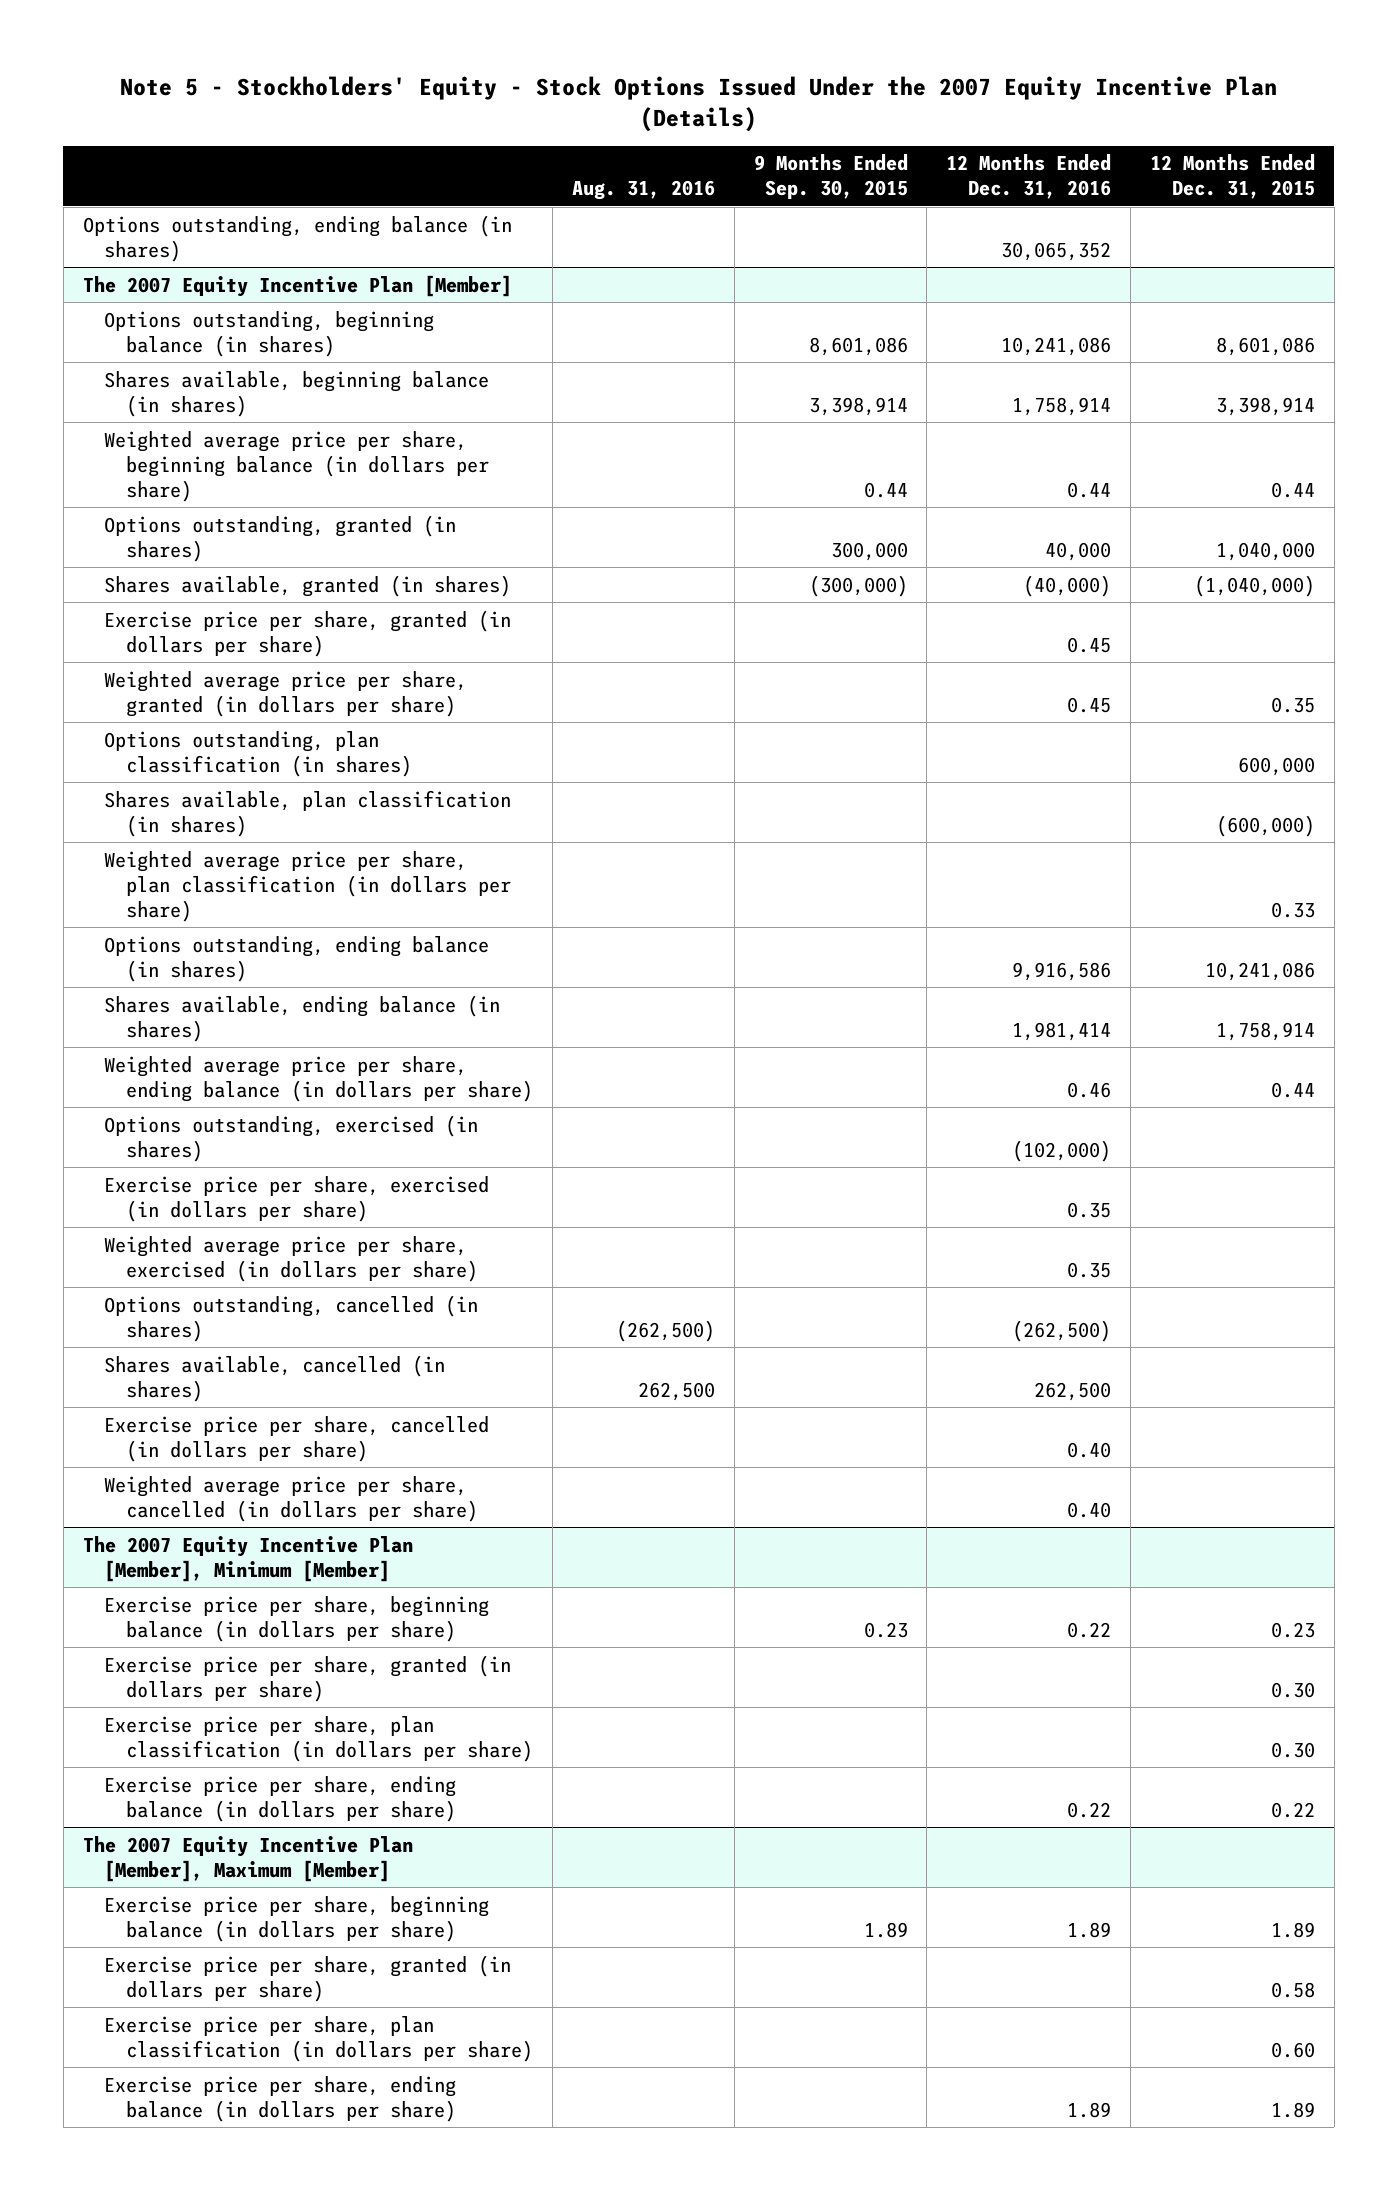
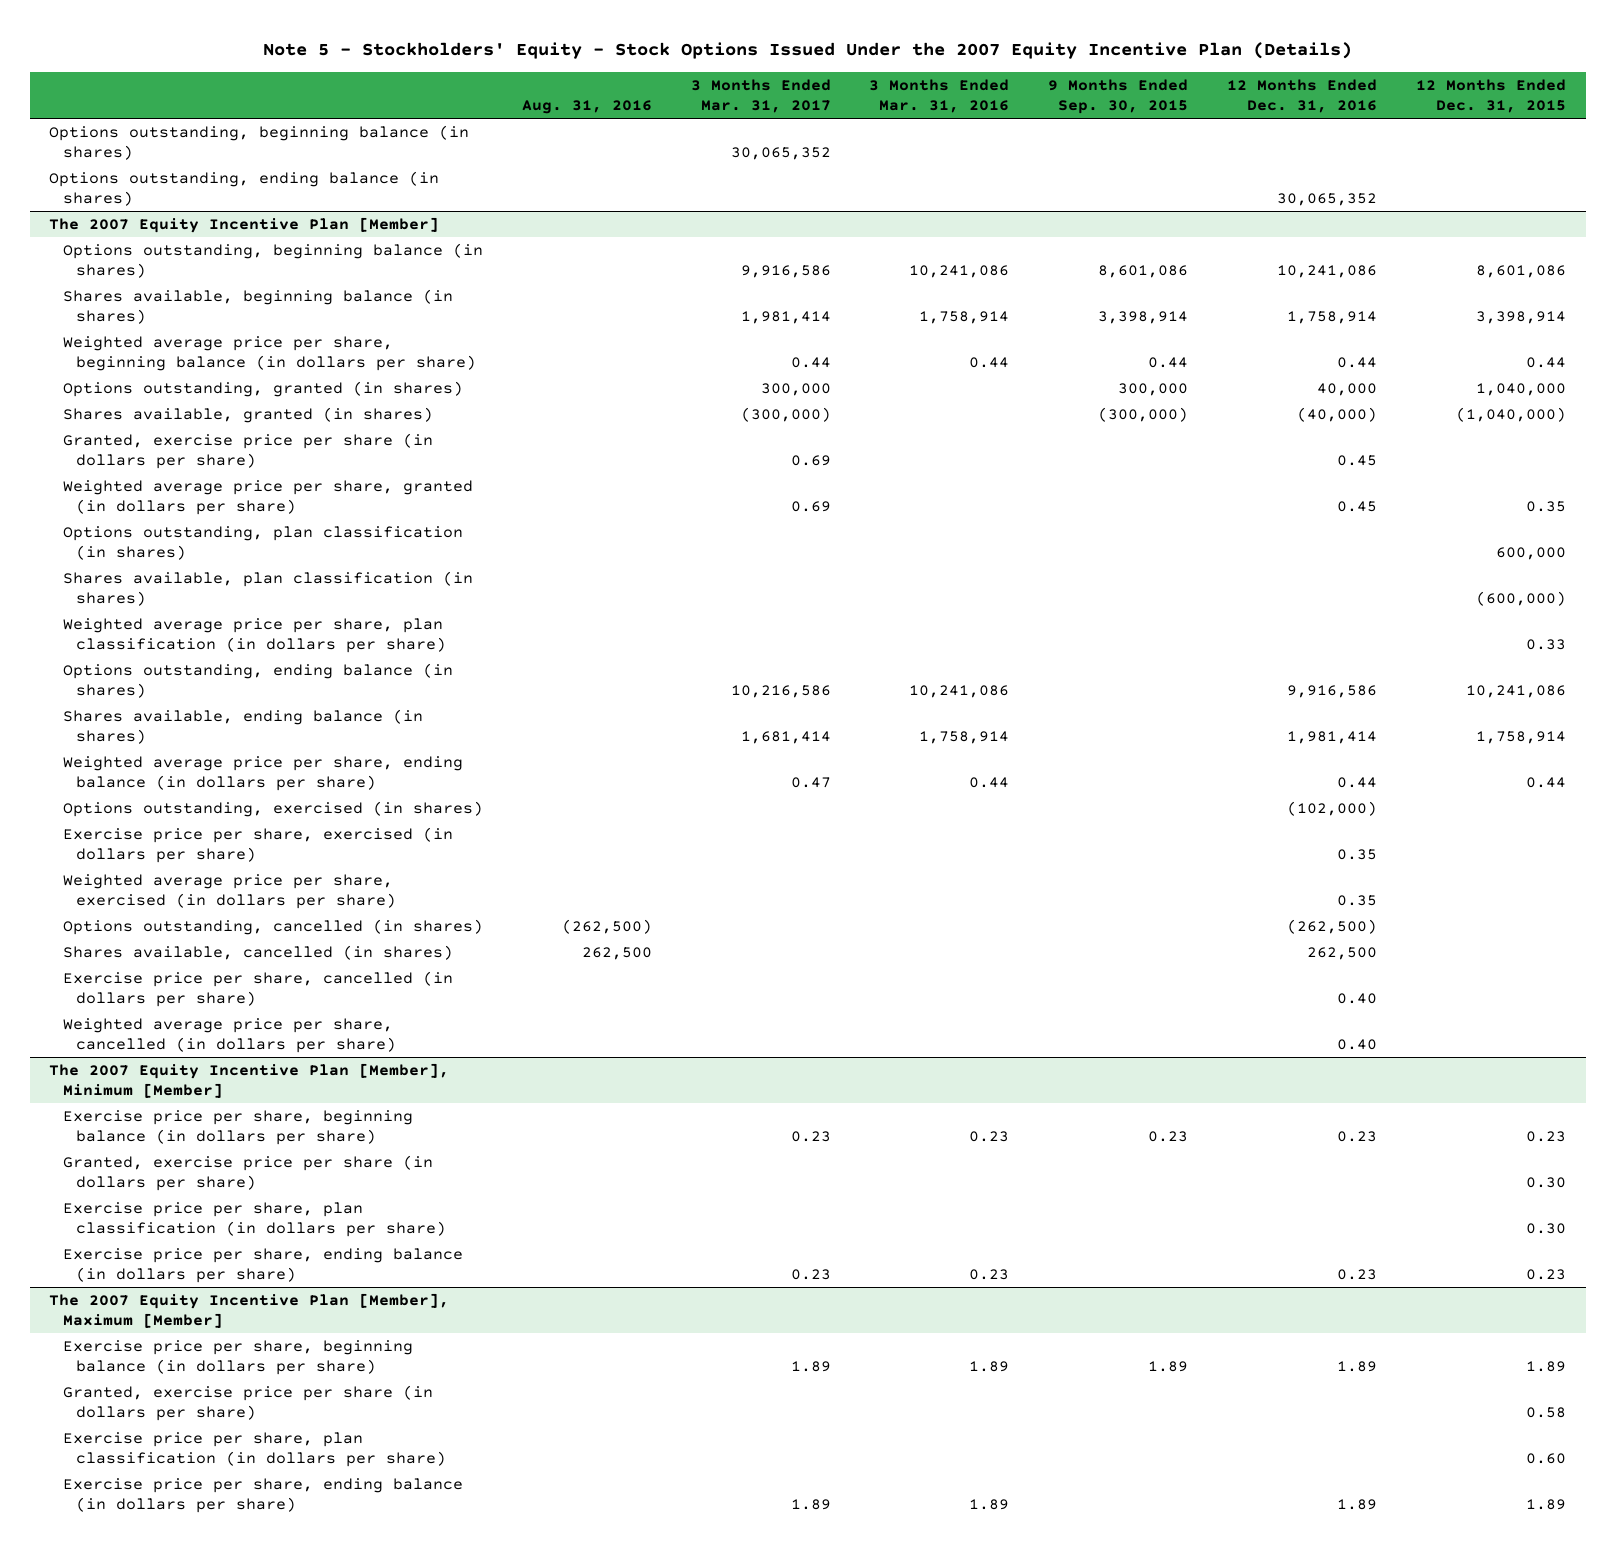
- | Aug. 31, 2016 | 9 Months Ended Sep. 30, 2015 | 12 Months Ended Dec. 31, 2016 | 12 Months Ended Dec. 31, 2015
+ | Aug. 31, 2016 | 3 Months Ended Mar. 31, 2017 | 3 Months Ended Mar. 31, 2016 | 9 Months Ended Sep. 30, 2015 | 12 Months Ended Dec. 31, 2016 | 12 Months Ended Dec. 31, 2015
+ Options outstanding, beginning balance (in shares) | | 30,065,352 | | | |
@ The 2007 Equity Incentive Plan [Member]
- Exercise price per share, granted (in dollars per share) | | | 0.45 |
+ Granted, exercise price per share (in dollars per share) | | 0.69 | | | 0.45 |
- Weighted average price per share, ending balance (in dollars per share) | | | 0.46 | 0.44
+ Weighted average price per share, ending balance (in dollars per share) | | 0.47 | 0.44 | | 0.44 | 0.44
@ The 2007 Equity Incentive Plan [Member], Minimum [Member]
- Exercise price per share, beginning balance (in dollars per share) | | 0.23 | 0.22 | 0.23
- Exercise price per share, granted (in dollars per share) | | | | 0.30
+ Exercise price per share, beginning balance (in dollars per share) | | 0.23 | 0.23 | 0.23 | 0.23 | 0.23
+ Granted, exercise price per share (in dollars per share) | | | | | | 0.30
- Exercise price per share, ending balance (in dollars per share) | | | 0.22 | 0.22
+ Exercise price per share, ending balance (in dollars per share) | | 0.23 | 0.23 | | 0.23 | 0.23
@ The 2007 Equity Incentive Plan [Member], Maximum [Member]
- Exercise price per share, granted (in dollars per share) | | | | 0.58
+ Granted, exercise price per share (in dollars per share) | | | | | | 0.58

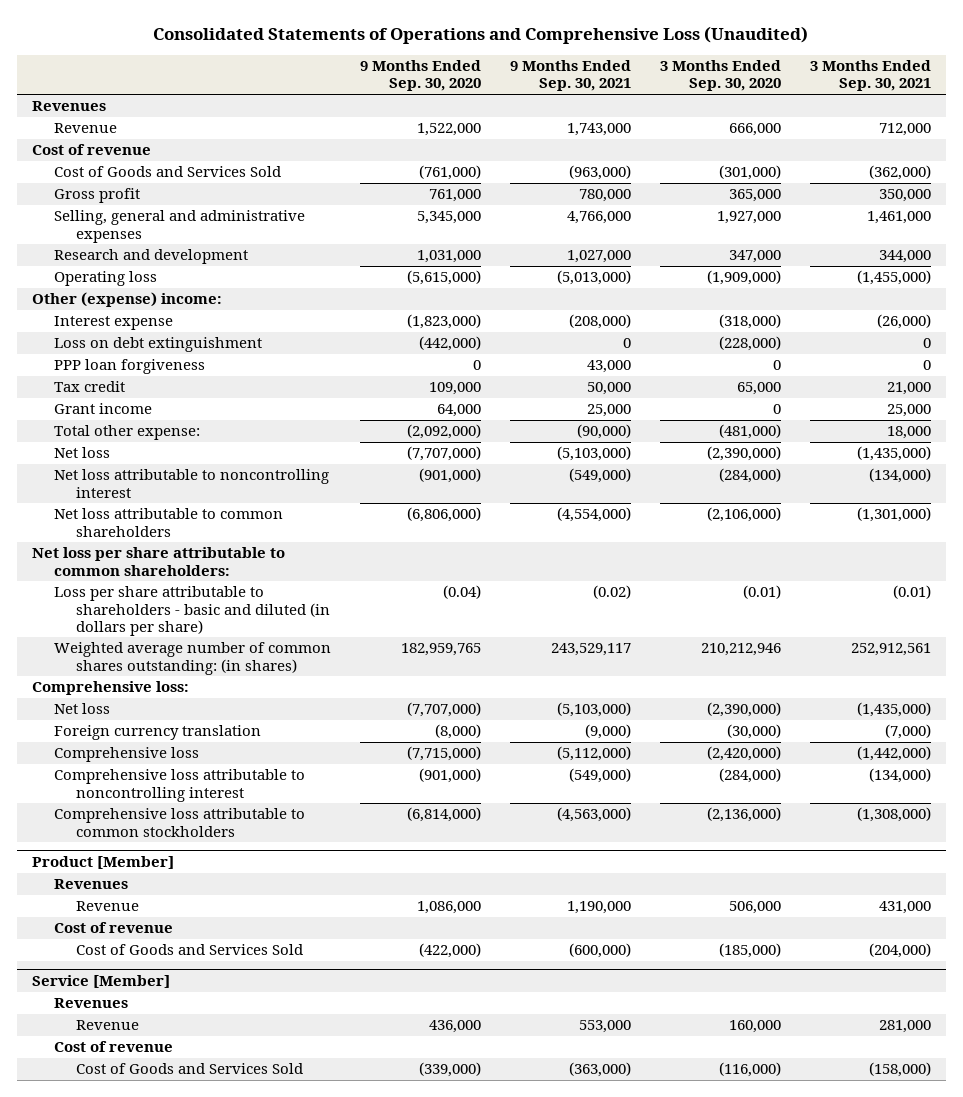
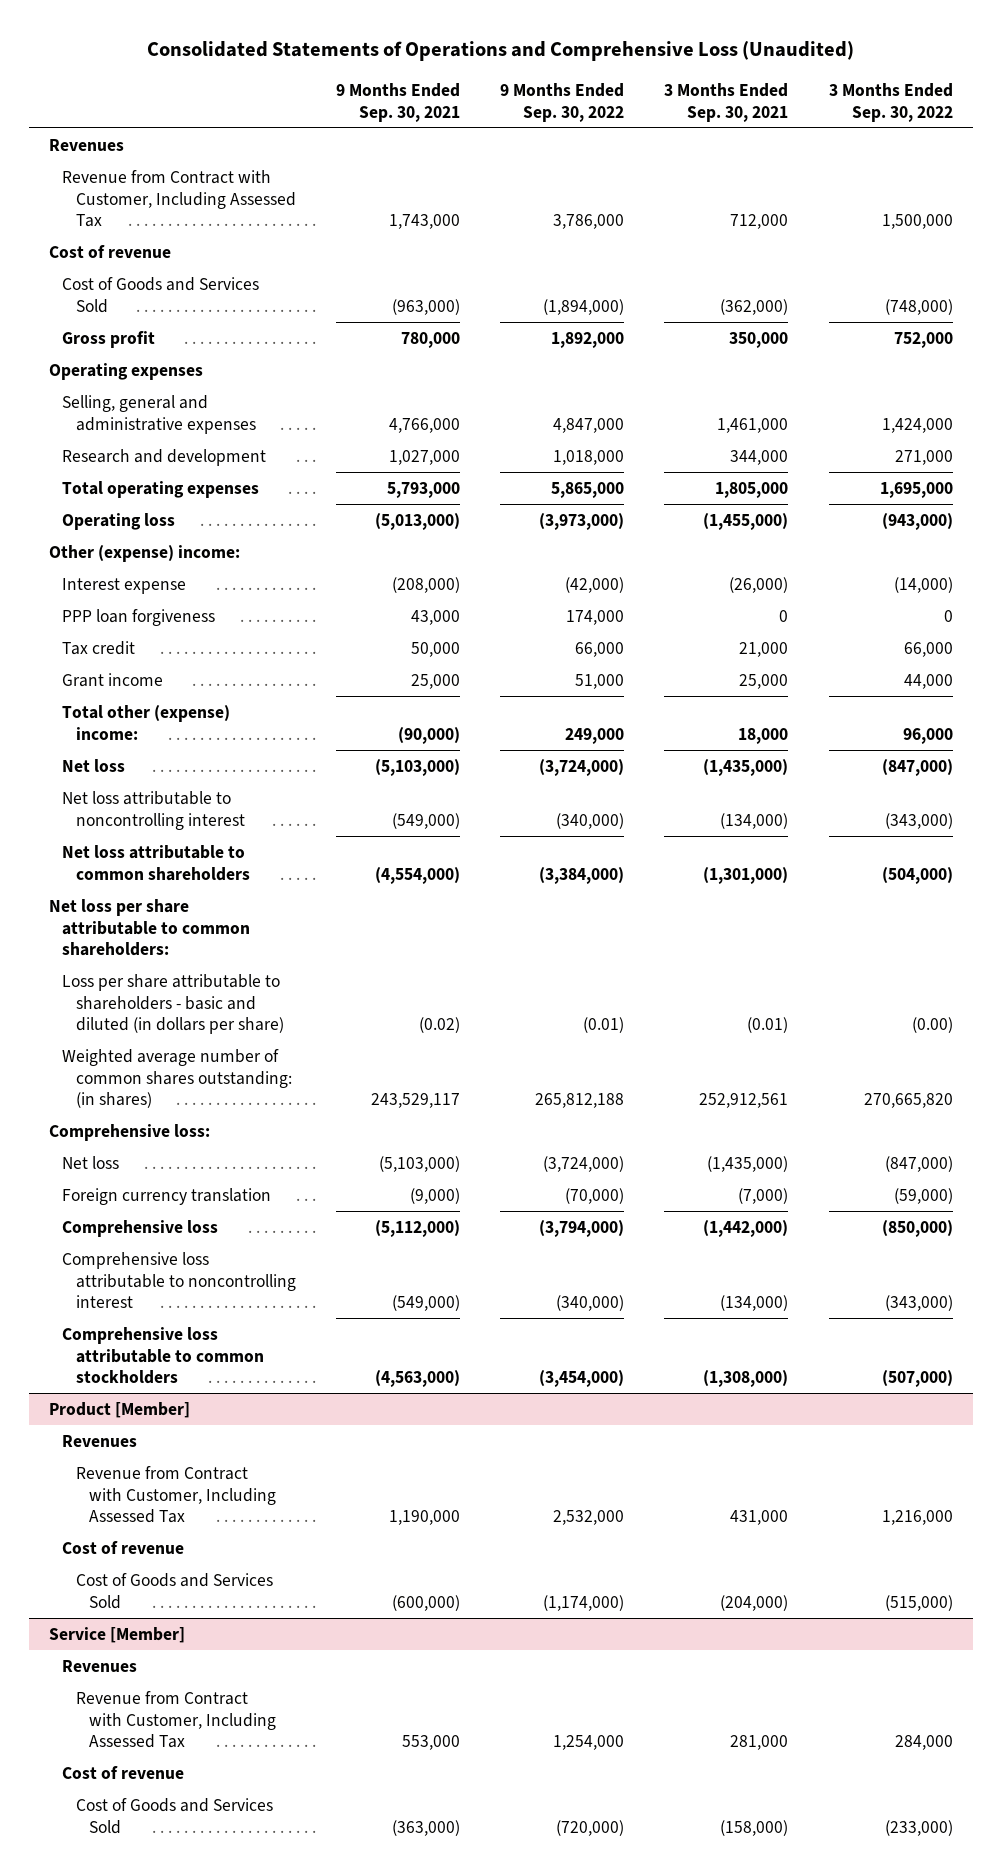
- | 9 Months Ended Sep. 30, 2020 | 9 Months Ended Sep. 30, 2021 | 3 Months Ended Sep. 30, 2020 | 3 Months Ended Sep. 30, 2021
+ | 9 Months Ended Sep. 30, 2021 | 9 Months Ended Sep. 30, 2022 | 3 Months Ended Sep. 30, 2021 | 3 Months Ended Sep. 30, 2022
- Revenue | 1,522,000 | 1,743,000 | 666,000 | 712,000
+ Revenue from Contract with Customer, Including Assessed Tax | 1,743,000 | 3,786,000 | 712,000 | 1,500,000
+ Operating expenses
+ Total operating expenses | 5,793,000 | 5,865,000 | 1,805,000 | 1,695,000
- Loss on debt extinguishment | (442,000) | 0 | (228,000) | 0
- Total other expense: | (2,092,000) | (90,000) | (481,000) | 18,000
+ Total other (expense) income: | (90,000) | 249,000 | 18,000 | 96,000
@ Product [Member]
- Revenue | 1,086,000 | 1,190,000 | 506,000 | 431,000
+ Revenue from Contract with Customer, Including Assessed Tax | 1,190,000 | 2,532,000 | 431,000 | 1,216,000
@ Service [Member]
- Revenue | 436,000 | 553,000 | 160,000 | 281,000
+ Revenue from Contract with Customer, Including Assessed Tax | 553,000 | 1,254,000 | 281,000 | 284,000

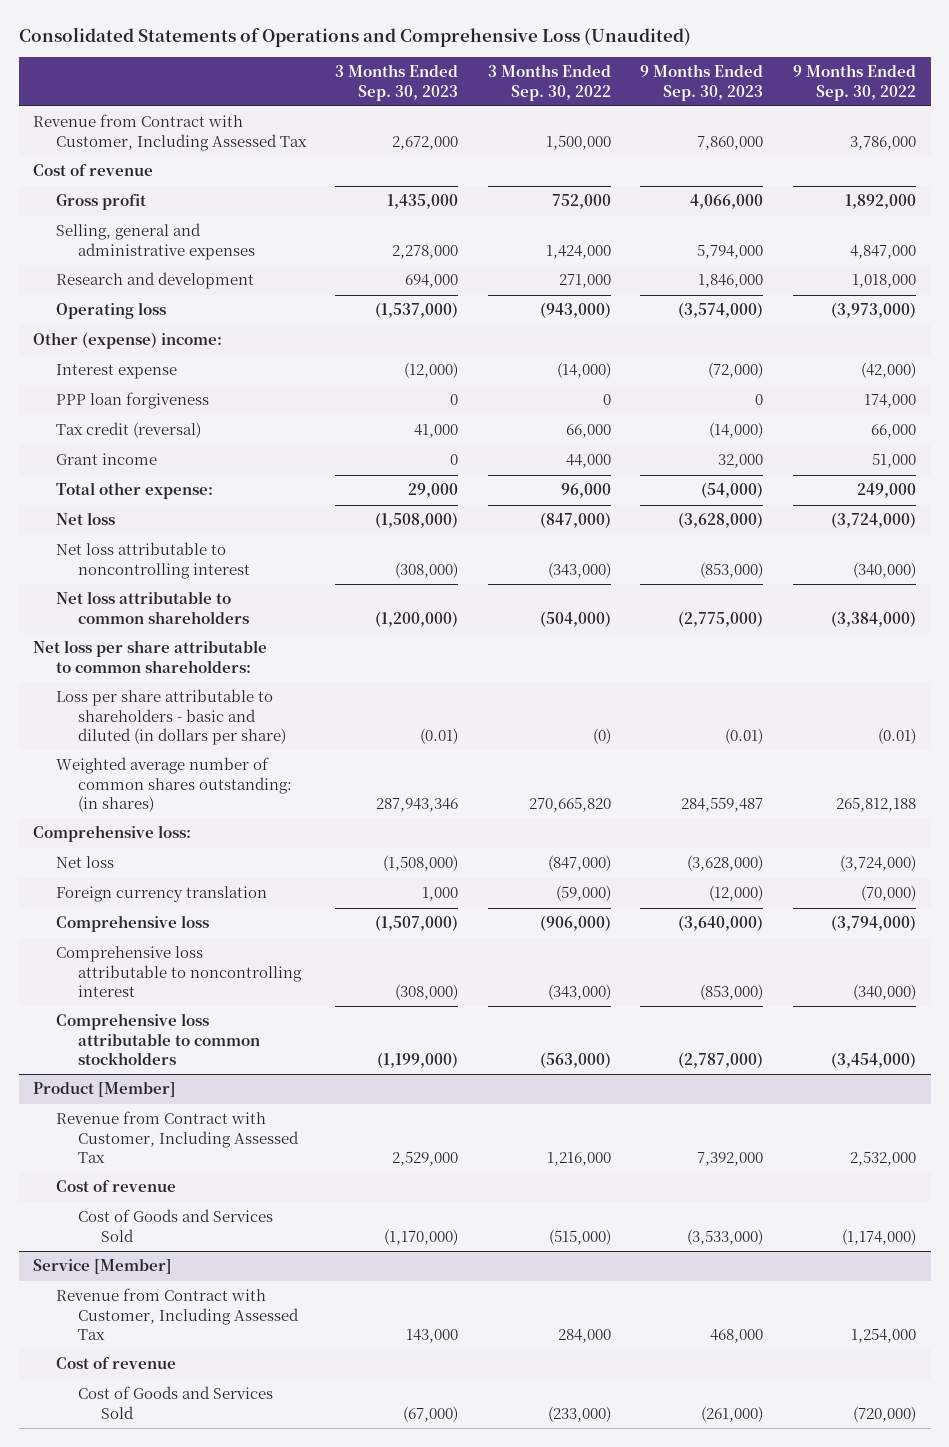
- | 9 Months Ended Sep. 30, 2021 | 9 Months Ended Sep. 30, 2022 | 3 Months Ended Sep. 30, 2021 | 3 Months Ended Sep. 30, 2022
+ | 3 Months Ended Sep. 30, 2023 | 3 Months Ended Sep. 30, 2022 | 9 Months Ended Sep. 30, 2023 | 9 Months Ended Sep. 30, 2022
- Revenues
- Cost of Goods and Services Sold | (963,000) | (1,894,000) | (362,000) | (748,000)
- Operating expenses
- Total operating expenses | 5,793,000 | 5,865,000 | 1,805,000 | 1,695,000
- Tax credit | 50,000 | 66,000 | 21,000 | 66,000
+ Tax credit (reversal) | 41,000 | 66,000 | (14,000) | 66,000
- Total other (expense) income: | (90,000) | 249,000 | 18,000 | 96,000
+ Total other expense: | 29,000 | 96,000 | (54,000) | 249,000
- Loss per share attributable to shareholders - basic and diluted (in dollars per share) | (0.02) | (0.01) | (0.01) | (0.00)
+ Loss per share attributable to shareholders - basic and diluted (in dollars per share) | (0.01) | (0) | (0.01) | (0.01)
- Comprehensive loss | (5,112,000) | (3,794,000) | (1,442,000) | (850,000)
+ Comprehensive loss | (1,507,000) | (906,000) | (3,640,000) | (3,794,000)
- Comprehensive loss attributable to common stockholders | (4,563,000) | (3,454,000) | (1,308,000) | (507,000)
+ Comprehensive loss attributable to common stockholders | (1,199,000) | (563,000) | (2,787,000) | (3,454,000)
@ Product [Member]
- Revenues
@ Service [Member]
- Revenues

